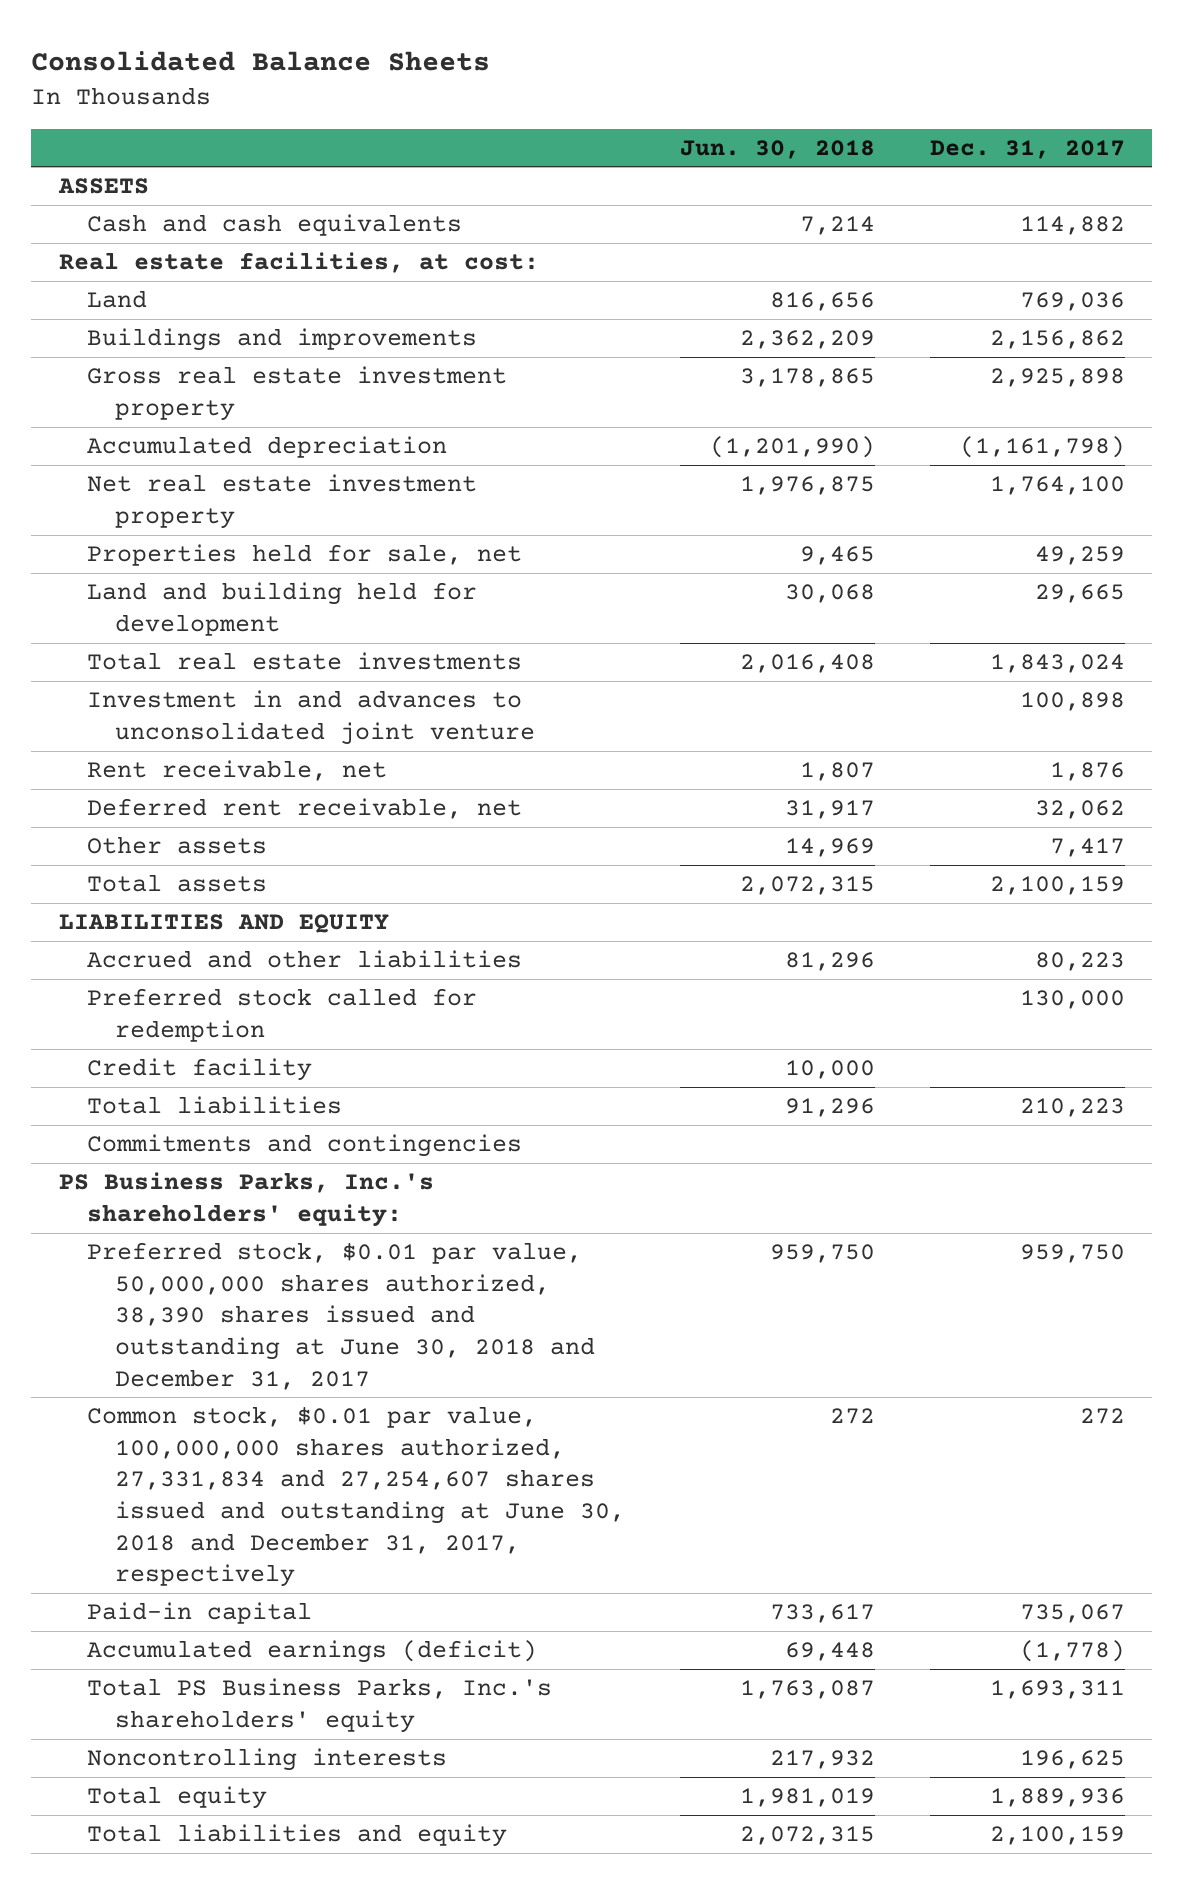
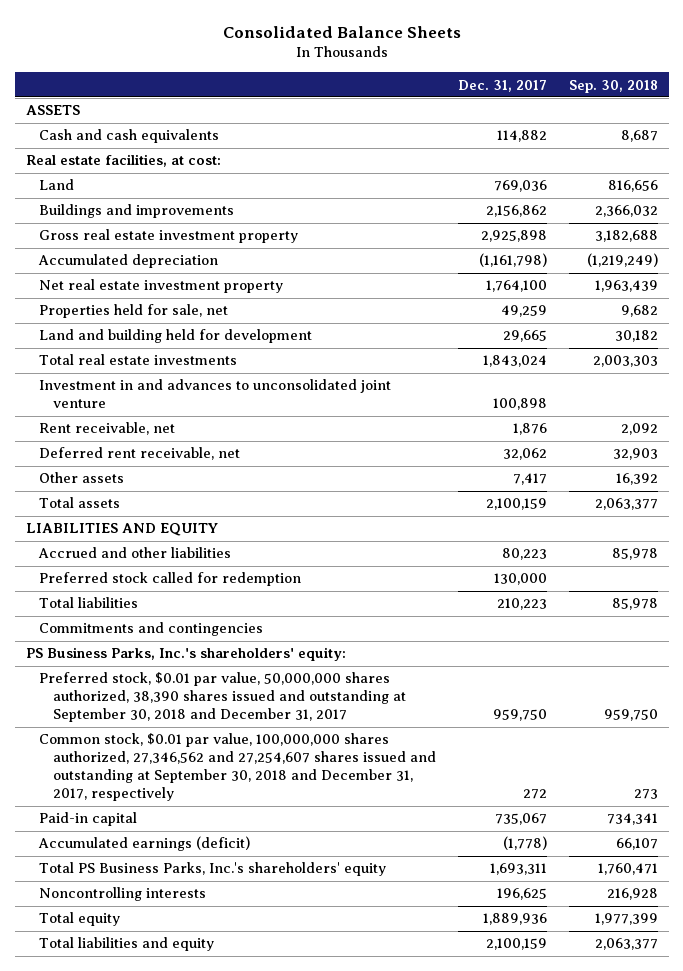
- | Jun. 30, 2018 | Dec. 31, 2017
+ | Dec. 31, 2017 | Sep. 30, 2018
- Credit facility | 10,000 |
- Preferred stock, $0.01 par value, 50,000,000 shares authorized, 38,390 shares issued and outstanding at June 30, 2018 and December 31, 2017 | 959,750 | 959,750
- Common stock, $0.01 par value, 100,000,000 shares authorized, 27,331,834 and 27,254,607 shares issued and outstanding at June 30, 2018 and December 31, 2017, respectively | 272 | 272
+ Preferred stock, $0.01 par value, 50,000,000 shares authorized, 38,390 shares issued and outstanding at September 30, 2018 and December 31, 2017 | 959,750 | 959,750
+ Common stock, $0.01 par value, 100,000,000 shares authorized, 27,346,562 and 27,254,607 shares issued and outstanding at September 30, 2018 and December 31, 2017, respectively | 272 | 273

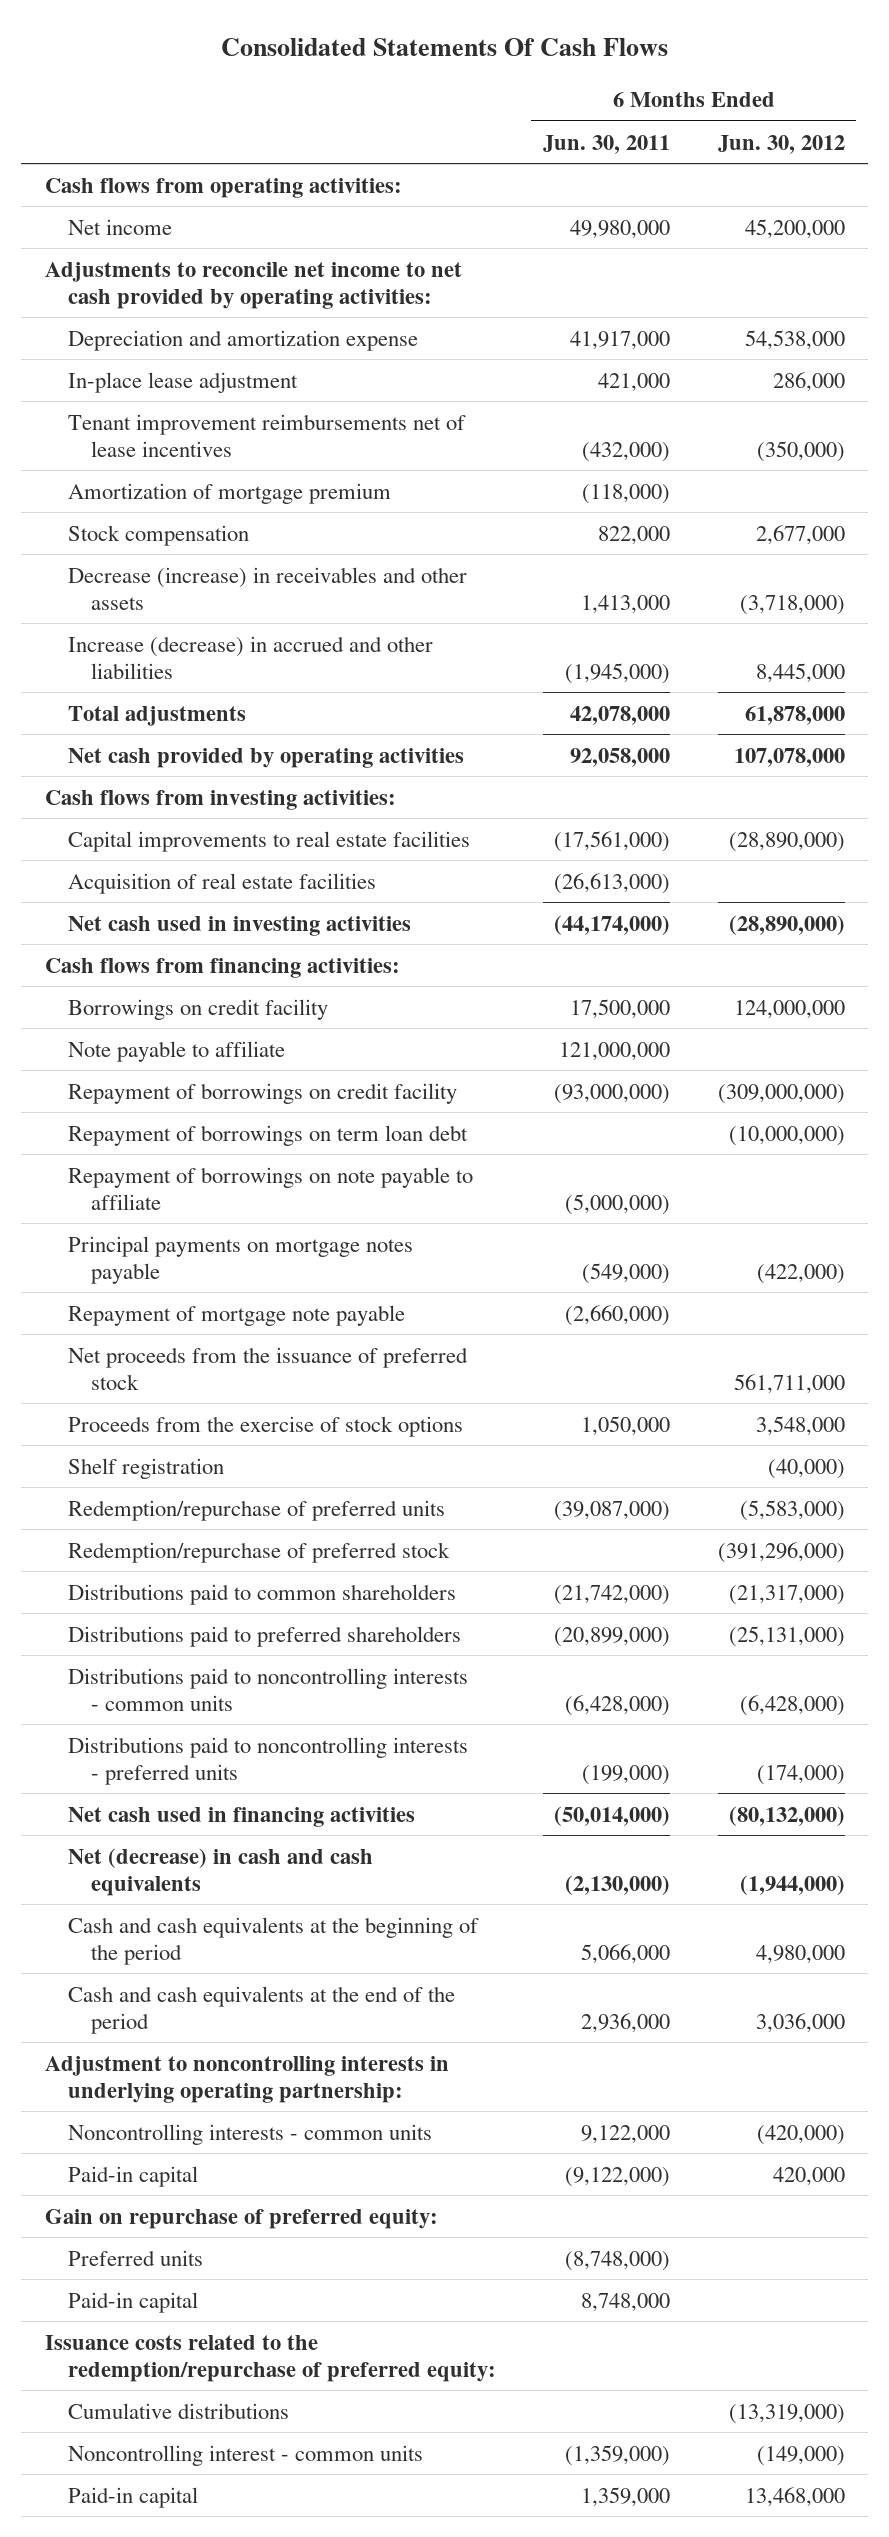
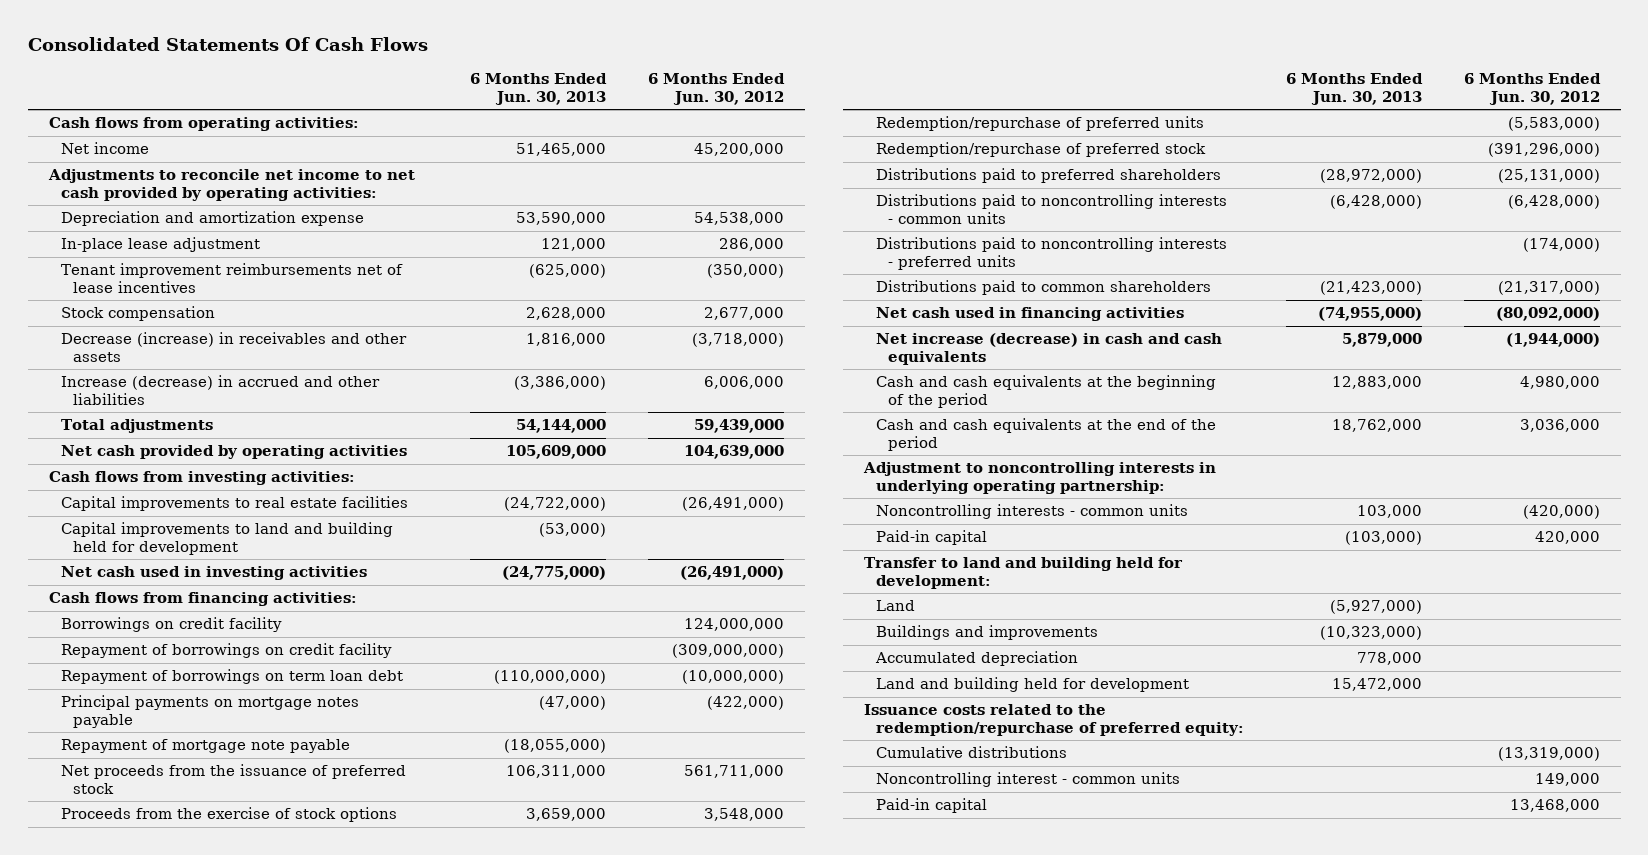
- | 6 Months Ended Jun. 30, 2011 | 6 Months Ended Jun. 30, 2012
+ | 6 Months Ended Jun. 30, 2013 | 6 Months Ended Jun. 30, 2012
- Amortization of mortgage premium | (118,000) |
- Increase (decrease) in accrued and other liabilities | (1,945,000) | 8,445,000
- Total adjustments | 42,078,000 | 61,878,000
- Net cash provided by operating activities | 92,058,000 | 107,078,000
+ Increase (decrease) in accrued and other liabilities | (3,386,000) | 6,006,000
+ Total adjustments | 54,144,000 | 59,439,000
+ Net cash provided by operating activities | 105,609,000 | 104,639,000
- Capital improvements to real estate facilities | (17,561,000) | (28,890,000)
- Acquisition of real estate facilities | (26,613,000) |
- Net cash used in investing activities | (44,174,000) | (28,890,000)
+ Capital improvements to real estate facilities | (24,722,000) | (26,491,000)
+ Capital improvements to land and building held for development | (53,000) |
+ Net cash used in investing activities | (24,775,000) | (26,491,000)
- Note payable to affiliate | 121,000,000 |
- Repayment of borrowings on note payable to affiliate | (5,000,000) |
- Shelf registration | | (40,000)
- Net cash used in financing activities | (50,014,000) | (80,132,000)
- Net (decrease) in cash and cash equivalents | (2,130,000) | (1,944,000)
moved down: Distributions paid to common shareholders | (21,423,000) | (21,317,000)
+ Net cash used in financing activities | (74,955,000) | (80,092,000)
+ Net increase (decrease) in cash and cash equivalents | 5,879,000 | (1,944,000)
- Gain on repurchase of preferred equity:
- Preferred units | (8,748,000) |
- Paid-in capital | 8,748,000 |
+ Transfer to land and building held for development:
+ Land | (5,927,000) |
+ Buildings and improvements | (10,323,000) |
+ Accumulated depreciation | 778,000 |
+ Land and building held for development | 15,472,000 |
- Noncontrolling interest - common units | (1,359,000) | (149,000)
+ Noncontrolling interest - common units | | 149,000

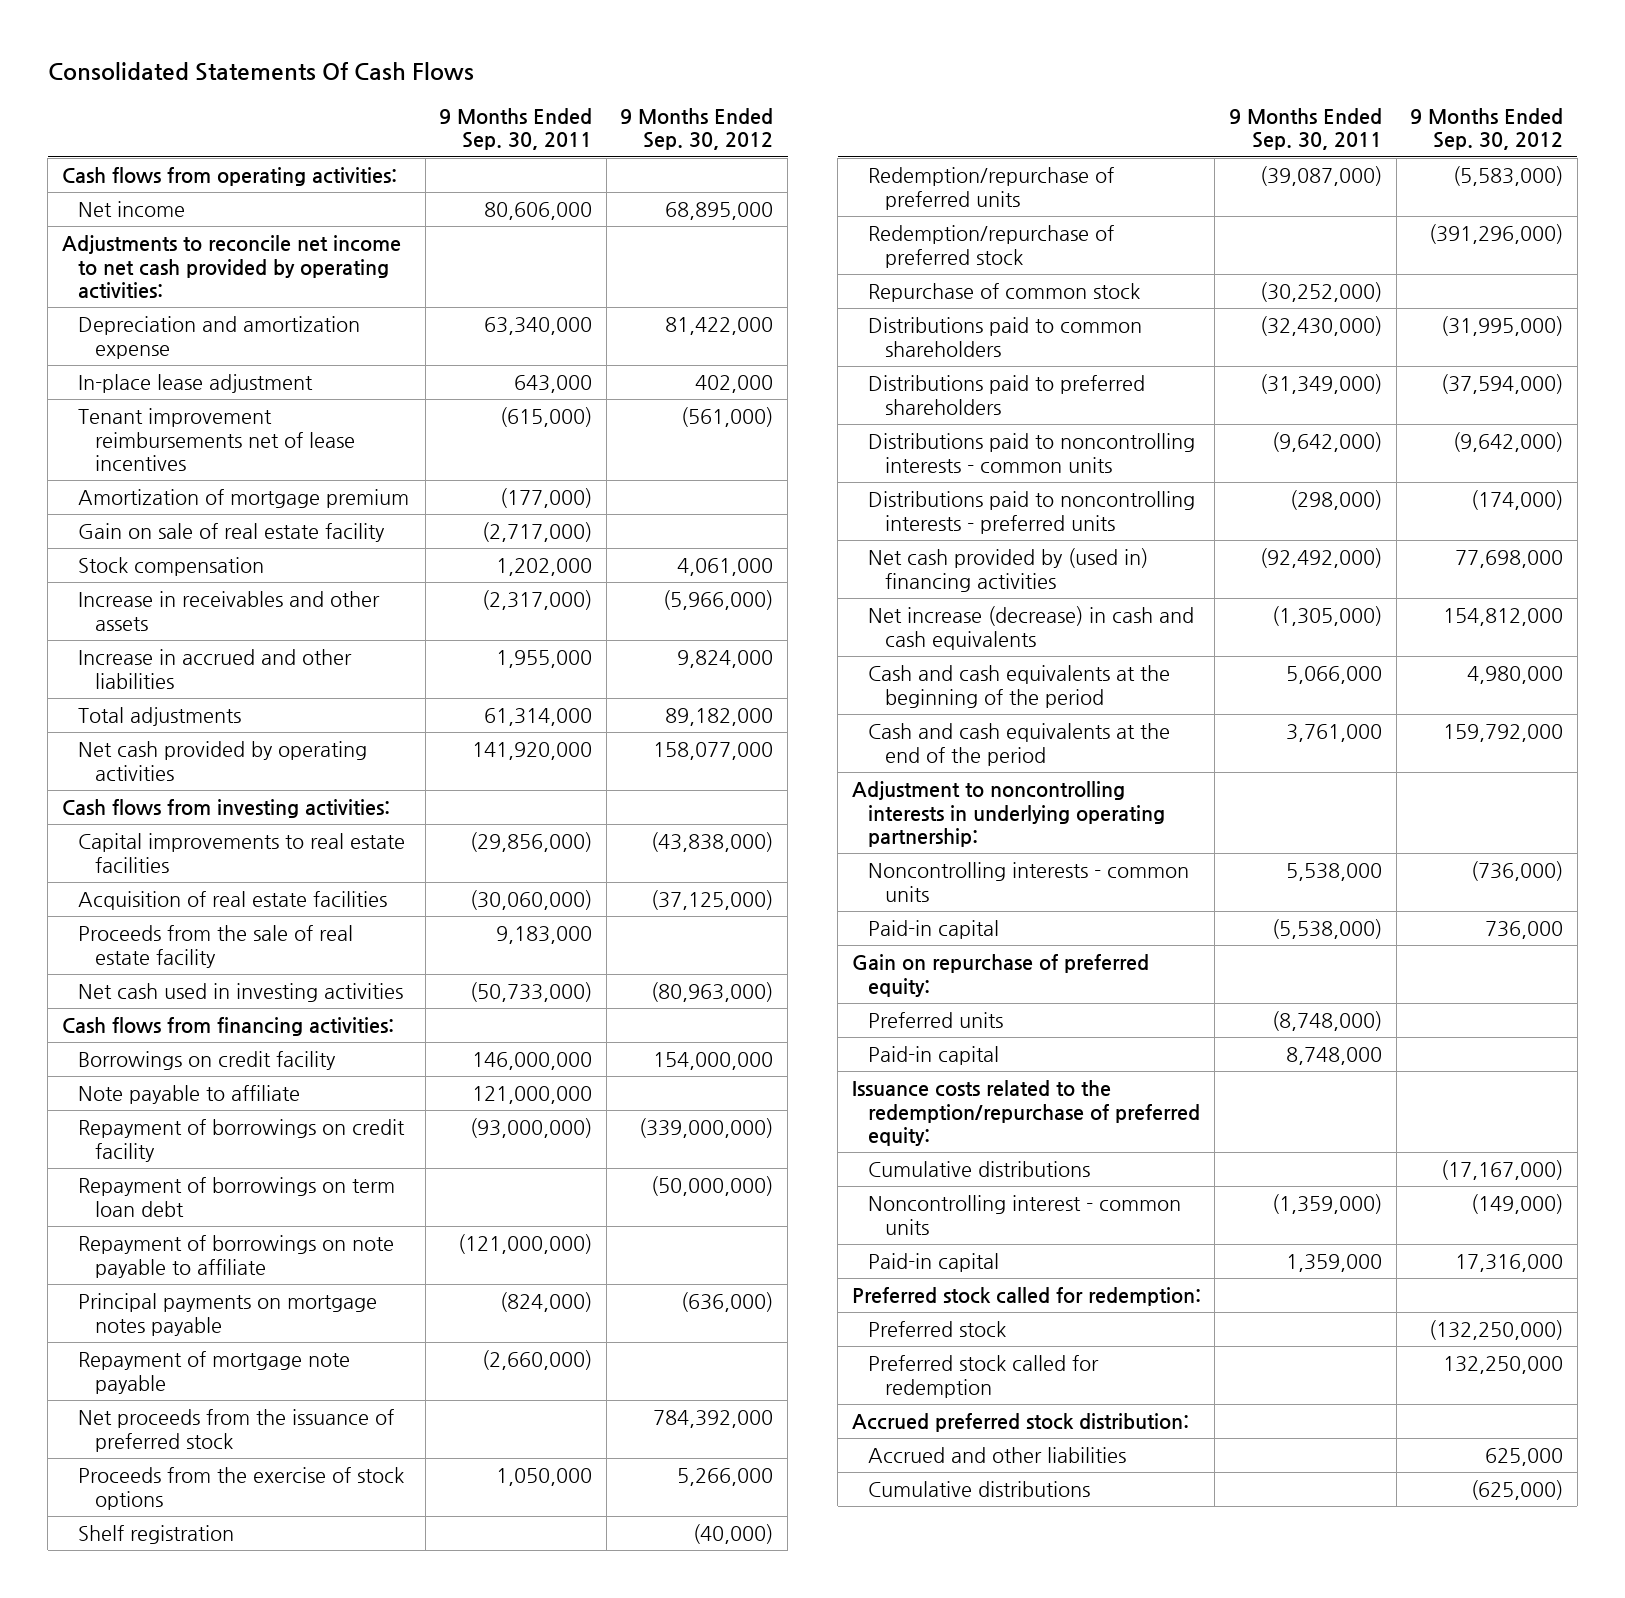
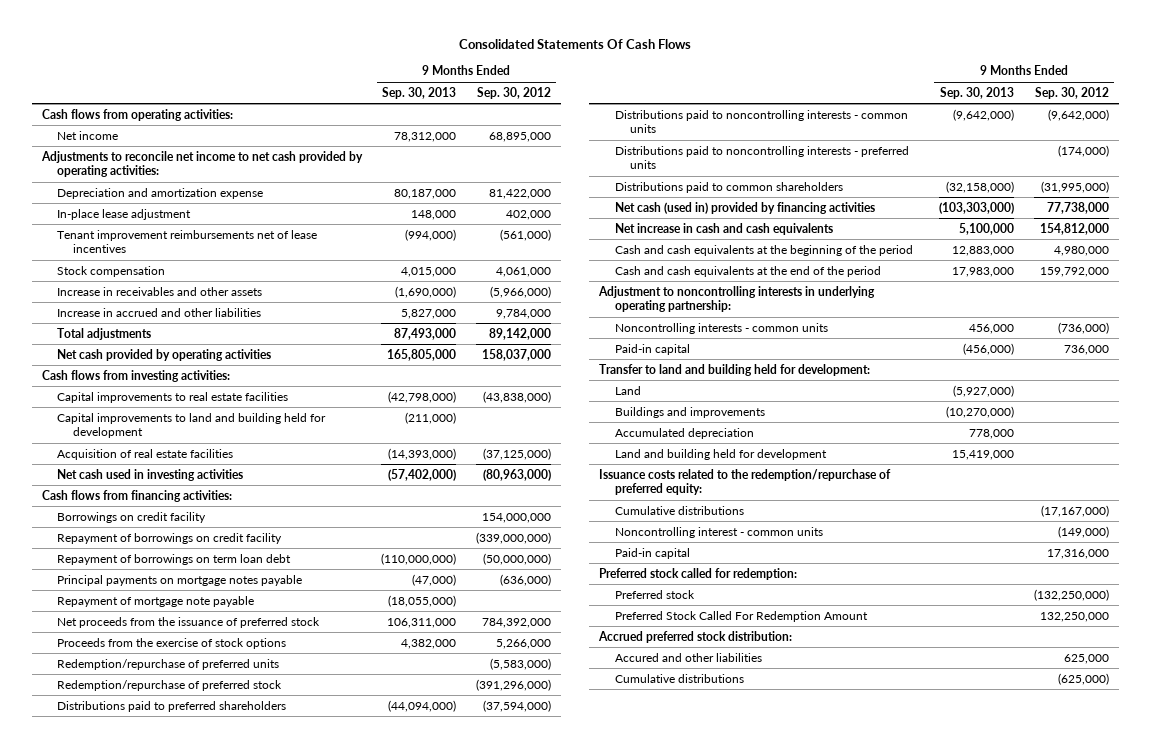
- | 9 Months Ended Sep. 30, 2011 | 9 Months Ended Sep. 30, 2012
+ | 9 Months Ended Sep. 30, 2013 | 9 Months Ended Sep. 30, 2012
- Amortization of mortgage premium | (177,000) |
- Gain on sale of real estate facility | (2,717,000) |
- Increase in accrued and other liabilities | 1,955,000 | 9,824,000
- Total adjustments | 61,314,000 | 89,182,000
- Net cash provided by operating activities | 141,920,000 | 158,077,000
+ Increase in accrued and other liabilities | 5,827,000 | 9,784,000
+ Total adjustments | 87,493,000 | 89,142,000
+ Net cash provided by operating activities | 165,805,000 | 158,037,000
+ Capital improvements to land and building held for development | (211,000) |
- Proceeds from the sale of real estate facility | 9,183,000 |
- Note payable to affiliate | 121,000,000 |
- Repayment of borrowings on note payable to affiliate | (121,000,000) |
- Shelf registration | | (40,000)
- Repurchase of common stock | (30,252,000) |
- Net cash provided by (used in) financing activities | (92,492,000) | 77,698,000
- Net increase (decrease) in cash and cash equivalents | (1,305,000) | 154,812,000
moved down: Distributions paid to common shareholders | (32,158,000) | (31,995,000)
+ Net cash (used in) provided by financing activities | (103,303,000) | 77,738,000
+ Net increase in cash and cash equivalents | 5,100,000 | 154,812,000
- Gain on repurchase of preferred equity:
- Preferred units | (8,748,000) |
- Paid-in capital | 8,748,000 |
+ Transfer to land and building held for development:
+ Land | (5,927,000) |
+ Buildings and improvements | (10,270,000) |
+ Accumulated depreciation | 778,000 |
+ Land and building held for development | 15,419,000 |
- Preferred stock called for redemption | | 132,250,000
+ Preferred Stock Called For Redemption Amount | | 132,250,000
- Accrued and other liabilities | | 625,000
+ Accured and other liabilities | | 625,000

